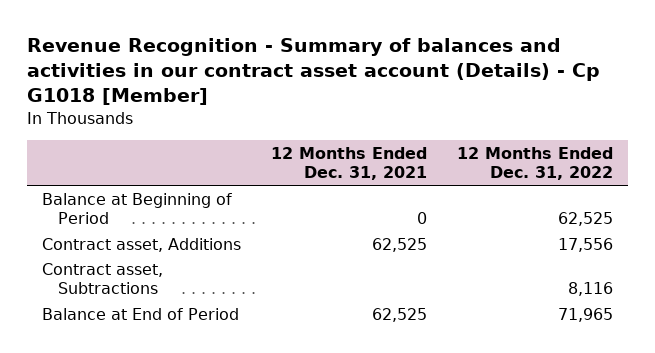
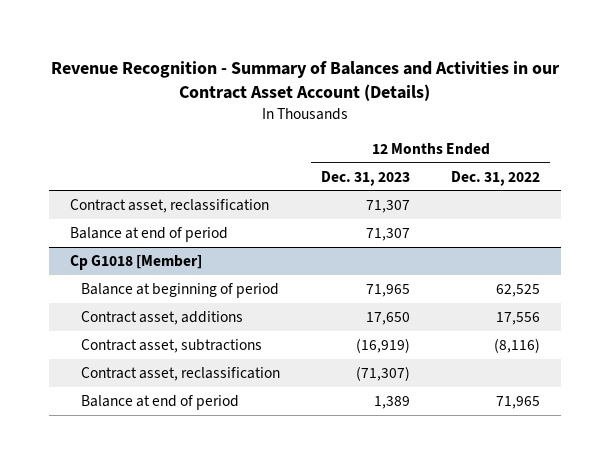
- Revenue Recognition - Summary of balances and activities in our contract asset account (Details) - Cp G1018 [Member]
+ Revenue Recognition - Summary of Balances and Activities in our Contract Asset Account (Details)
- | 12 Months Ended Dec. 31, 2021 | 12 Months Ended Dec. 31, 2022
+ | 12 Months Ended Dec. 31, 2023 | 12 Months Ended Dec. 31, 2022
- Balance at Beginning of Period | 0 | 62,525
- Contract asset, Additions | 62,525 | 17,556
- Contract asset, Subtractions | | 8,116
- Balance at End of Period | 62,525 | 71,965
+ Contract asset, reclassification | 71,307 |
+ Balance at end of period | 71,307 |
+ Cp G1018 [Member]
+ Balance at beginning of period | 71,965 | 62,525
+ Contract asset, additions | 17,650 | 17,556
+ Contract asset, subtractions | (16,919) | (8,116)
+ Contract asset, reclassification | (71,307) |
+ Balance at end of period | 1,389 | 71,965

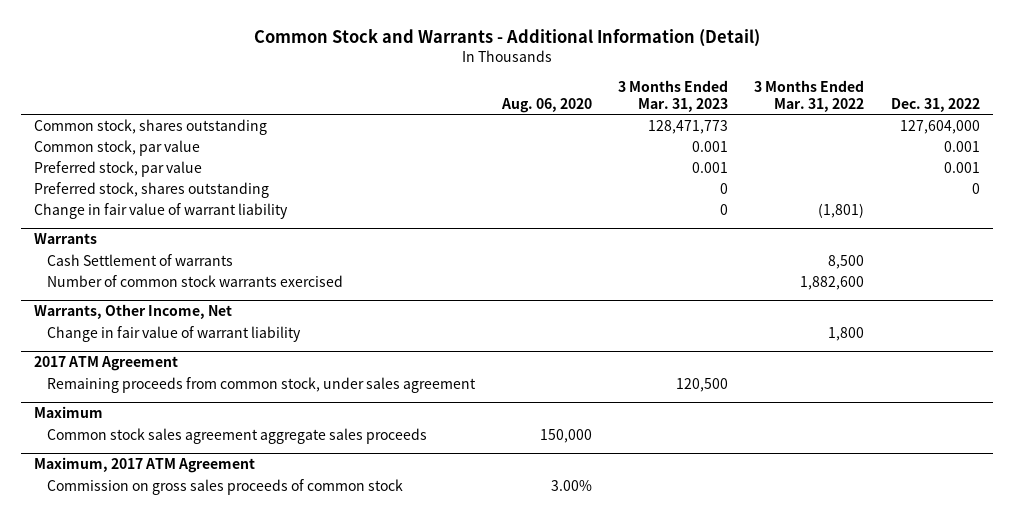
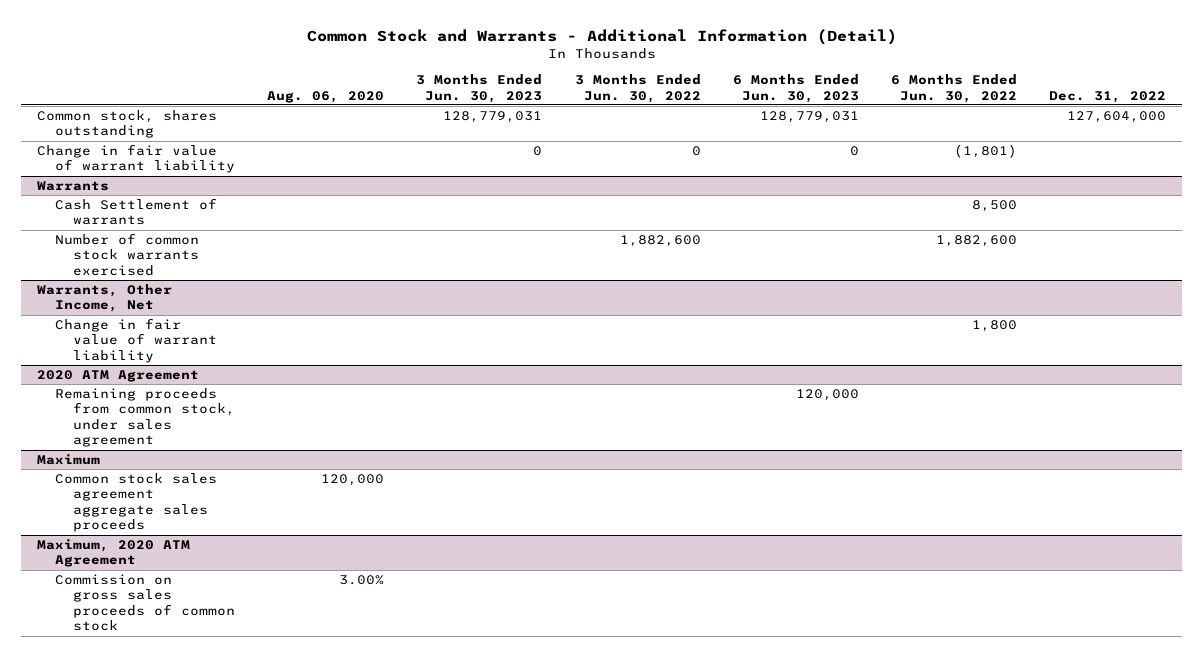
- | Aug. 06, 2020 | 3 Months Ended Mar. 31, 2023 | 3 Months Ended Mar. 31, 2022 | Dec. 31, 2022
+ | Aug. 06, 2020 | 3 Months Ended Jun. 30, 2023 | 3 Months Ended Jun. 30, 2022 | 6 Months Ended Jun. 30, 2023 | 6 Months Ended Jun. 30, 2022 | Dec. 31, 2022
- Common stock, par value | | 0.001 | | 0.001
- Preferred stock, par value | | 0.001 | | 0.001
- Preferred stock, shares outstanding | | 0 | | 0
- 2017 ATM Agreement
- Remaining proceeds from common stock, under sales agreement | | 120,500 | |
+ 2020 ATM Agreement
+ Remaining proceeds from common stock, under sales agreement | | | | 120,000 | |
@ Maximum
- Common stock sales agreement aggregate sales proceeds | 150,000 | | |
- Maximum, 2017 ATM Agreement
@ Maximum
+ Common stock sales agreement aggregate sales proceeds | 120,000 | | | | |
+ Maximum, 2020 ATM Agreement

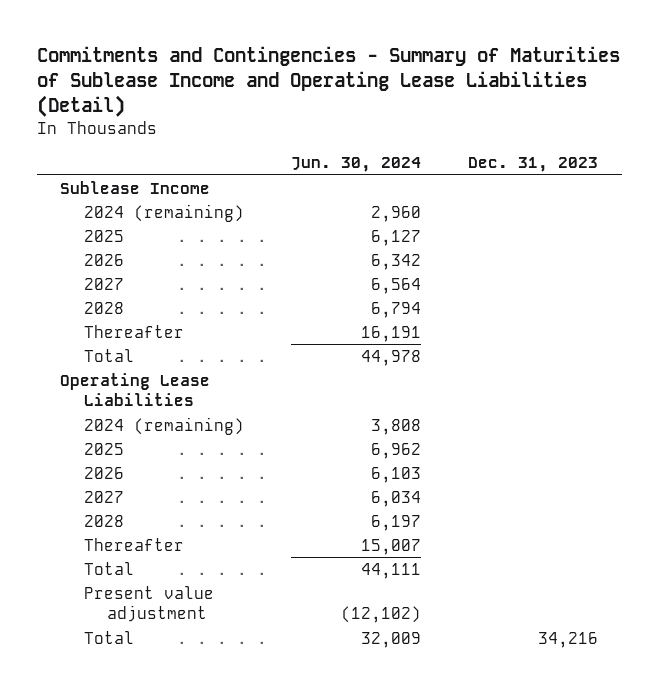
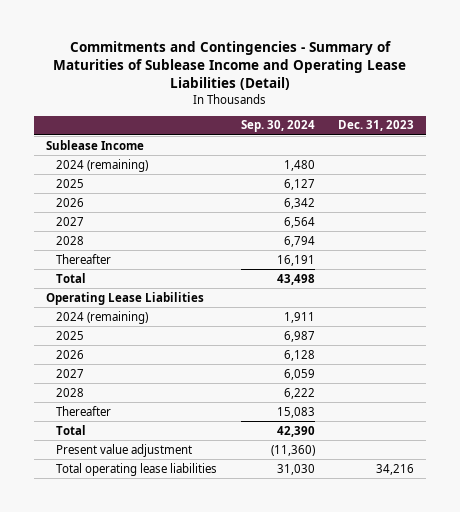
- | Jun. 30, 2024 | Dec. 31, 2023
+ | Sep. 30, 2024 | Dec. 31, 2023
- Total | 32,009 | 34,216
+ Total operating lease liabilities | 31,030 | 34,216

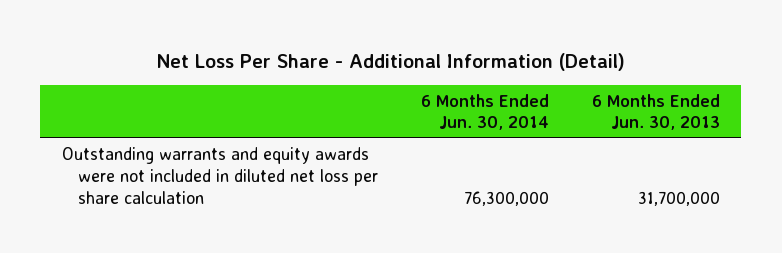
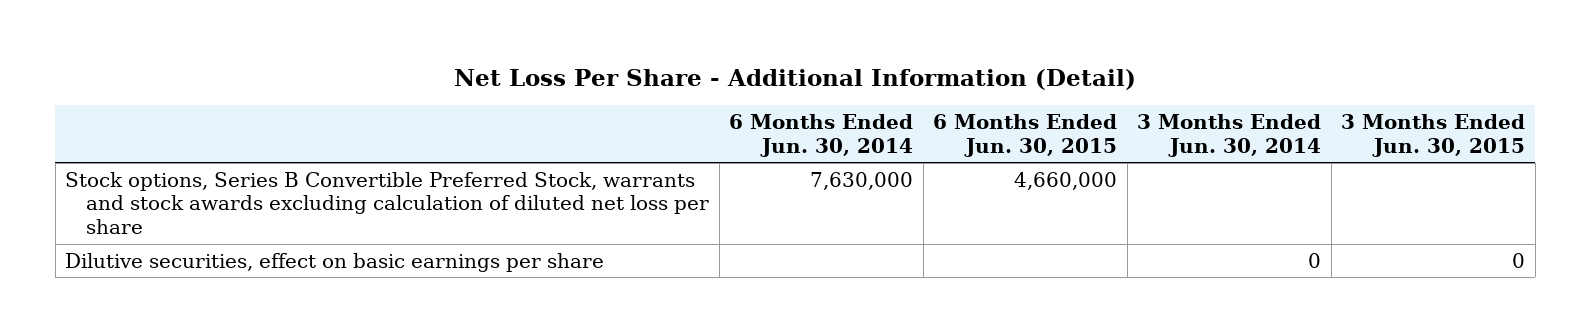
- | 6 Months Ended Jun. 30, 2014 | 6 Months Ended Jun. 30, 2013
+ | 6 Months Ended Jun. 30, 2014 | 6 Months Ended Jun. 30, 2015 | 3 Months Ended Jun. 30, 2014 | 3 Months Ended Jun. 30, 2015
- Outstanding warrants and equity awards were not included in diluted net loss per share calculation | 76,300,000 | 31,700,000
+ Stock options, Series B Convertible Preferred Stock, warrants and stock awards excluding calculation of diluted net loss per share | 7,630,000 | 4,660,000 | |
+ Dilutive securities, effect on basic earnings per share | | | 0 | 0

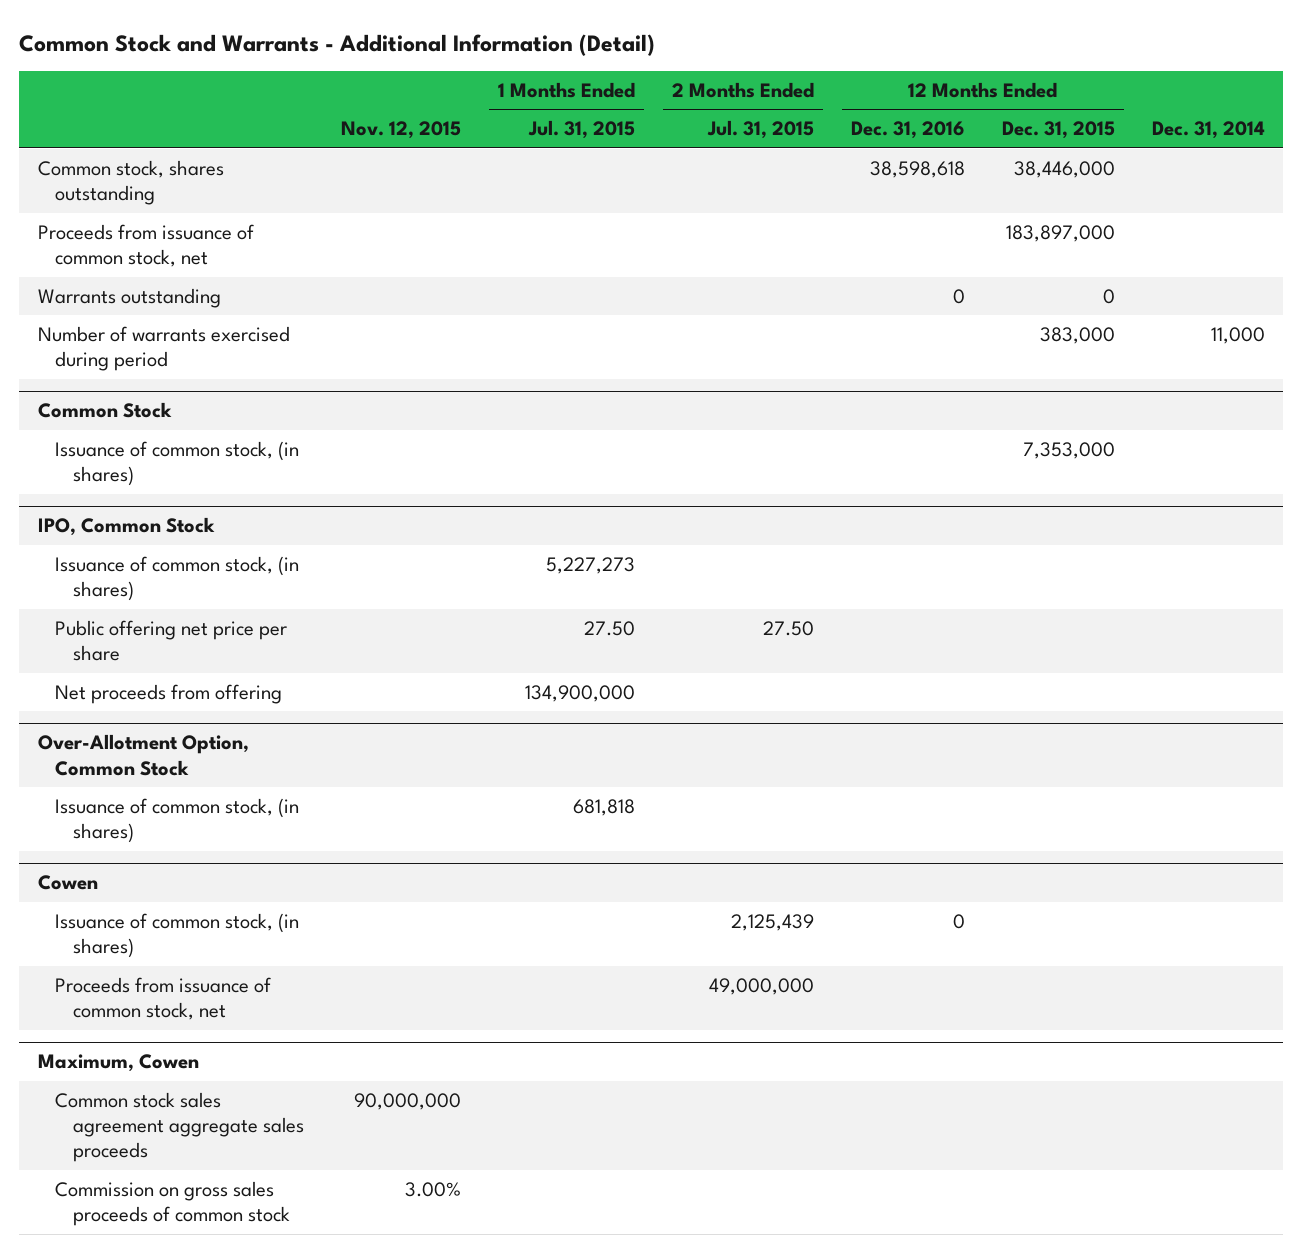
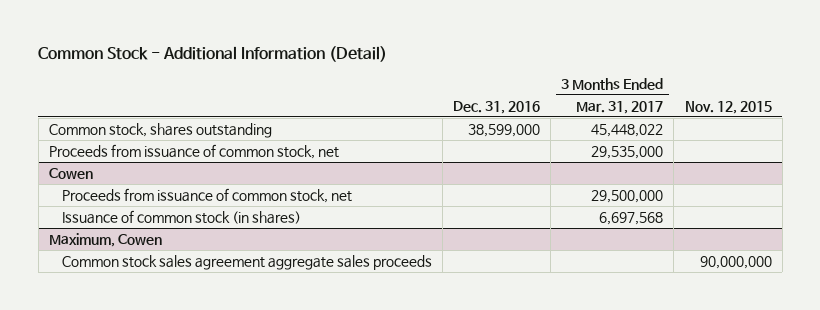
- Common Stock and Warrants - Additional Information (Detail)
+ Common Stock - Additional Information (Detail)
- | Nov. 12, 2015 | 1 Months Ended Jul. 31, 2015 | 2 Months Ended Jul. 31, 2015 | 12 Months Ended Dec. 31, 2016 | 12 Months Ended Dec. 31, 2015 | Dec. 31, 2014
+ | Dec. 31, 2016 | 3 Months Ended Mar. 31, 2017 | Nov. 12, 2015
- Warrants outstanding | | | | 0 | 0 |
- Number of warrants exercised during period | | | | | 383,000 | 11,000
- Common Stock
- Issuance of common stock, (in shares) | | | | | 7,353,000 |
- IPO, Common Stock
- Issuance of common stock, (in shares) | | 5,227,273 | | | |
- Public offering net price per share | | 27.50 | 27.50 | | |
- Net proceeds from offering | | 134,900,000 | | | |
- Over-Allotment Option, Common Stock
- Issuance of common stock, (in shares) | | 681,818 | | | |
@ Cowen
- Issuance of common stock, (in shares) | | | 2,125,439 | 0 | |
+ Issuance of common stock (in shares) | | 6,697,568 |
@ Maximum, Cowen
- Commission on gross sales proceeds of common stock | 3.00% | | | | |

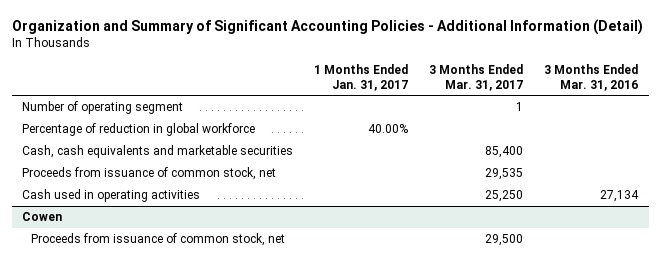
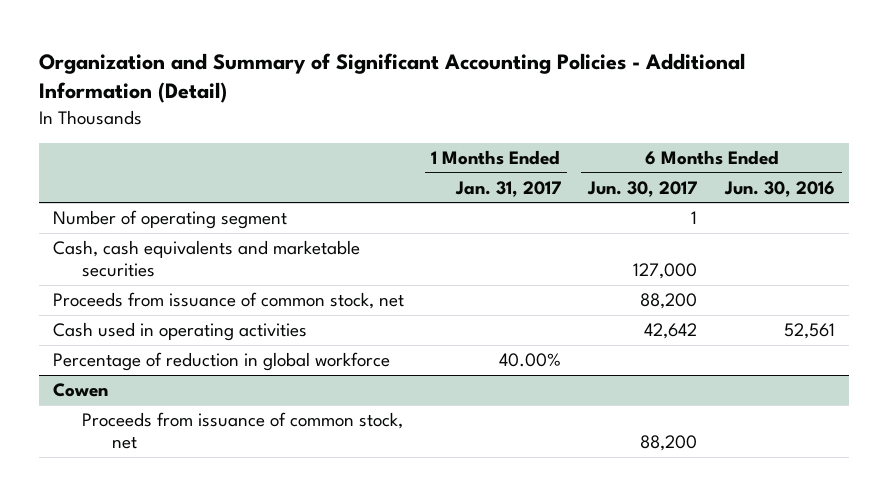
- | 1 Months Ended Jan. 31, 2017 | 3 Months Ended Mar. 31, 2017 | 3 Months Ended Mar. 31, 2016
+ | 1 Months Ended Jan. 31, 2017 | 6 Months Ended Jun. 30, 2017 | 6 Months Ended Jun. 30, 2016
moved down: Percentage of reduction in global workforce | 40.00% | |

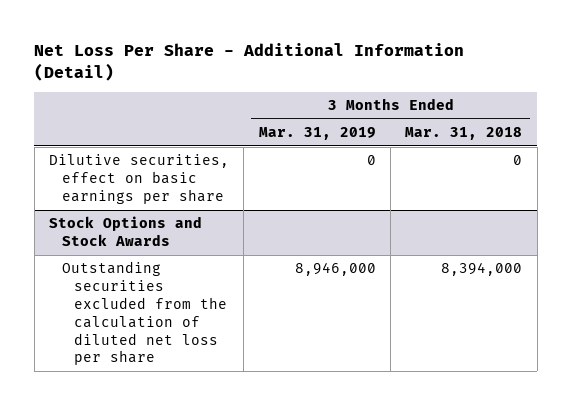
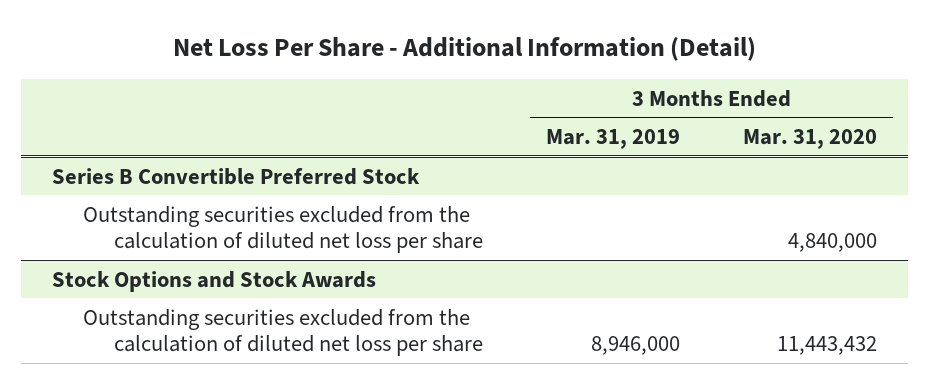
- | 3 Months Ended Mar. 31, 2019 | 3 Months Ended Mar. 31, 2018
+ | 3 Months Ended Mar. 31, 2019 | 3 Months Ended Mar. 31, 2020
- Dilutive securities, effect on basic earnings per share | 0 | 0
+ Series B Convertible Preferred Stock
+ Outstanding securities excluded from the calculation of diluted net loss per share | | 4,840,000

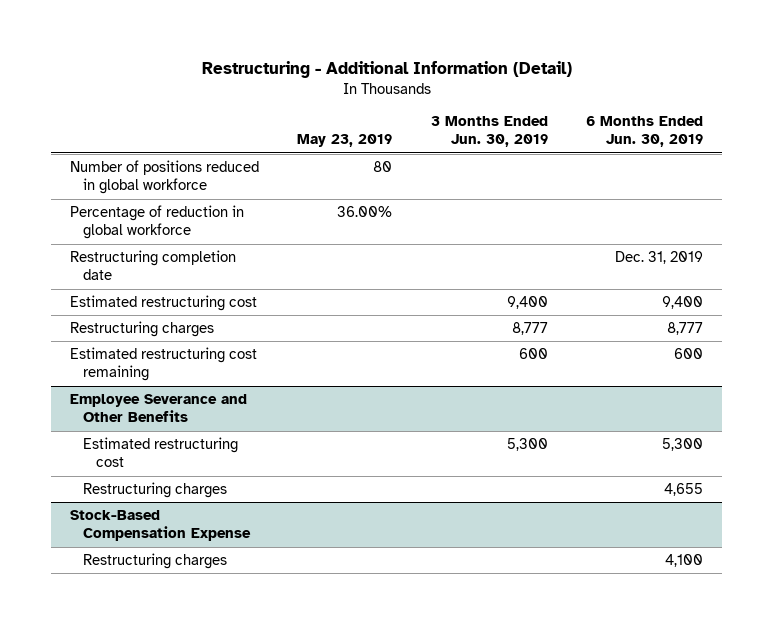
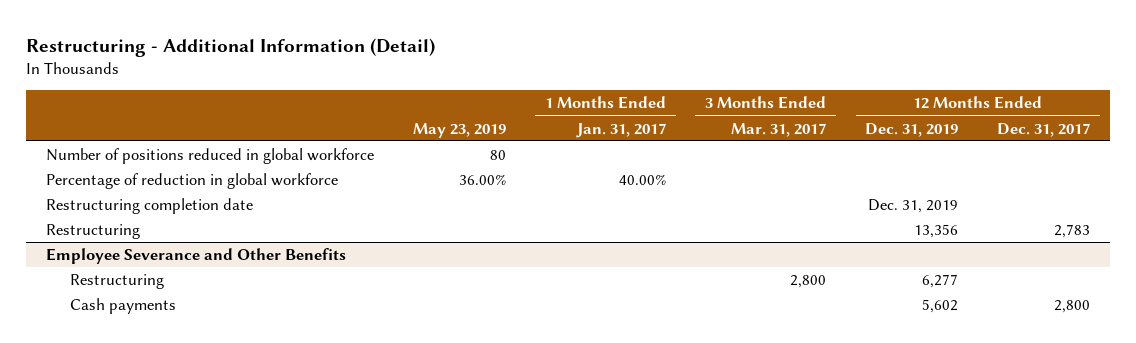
- | May 23, 2019 | 3 Months Ended Jun. 30, 2019 | 6 Months Ended Jun. 30, 2019
+ | May 23, 2019 | 1 Months Ended Jan. 31, 2017 | 3 Months Ended Mar. 31, 2017 | 12 Months Ended Dec. 31, 2019 | 12 Months Ended Dec. 31, 2017
- Estimated restructuring cost | | 9,400 | 9,400
- Restructuring charges | | 8,777 | 8,777
- Estimated restructuring cost remaining | | 600 | 600
+ Restructuring | | | | 13,356 | 2,783
@ Employee Severance and Other Benefits
- Estimated restructuring cost | | 5,300 | 5,300
- Restructuring charges | | | 4,655
- Stock-Based Compensation Expense
- Restructuring charges | | | 4,100
@ Employee Severance and Other Benefits
+ Restructuring | | | 2,800 | 6,277 |
+ Cash payments | | | | 5,602 | 2,800

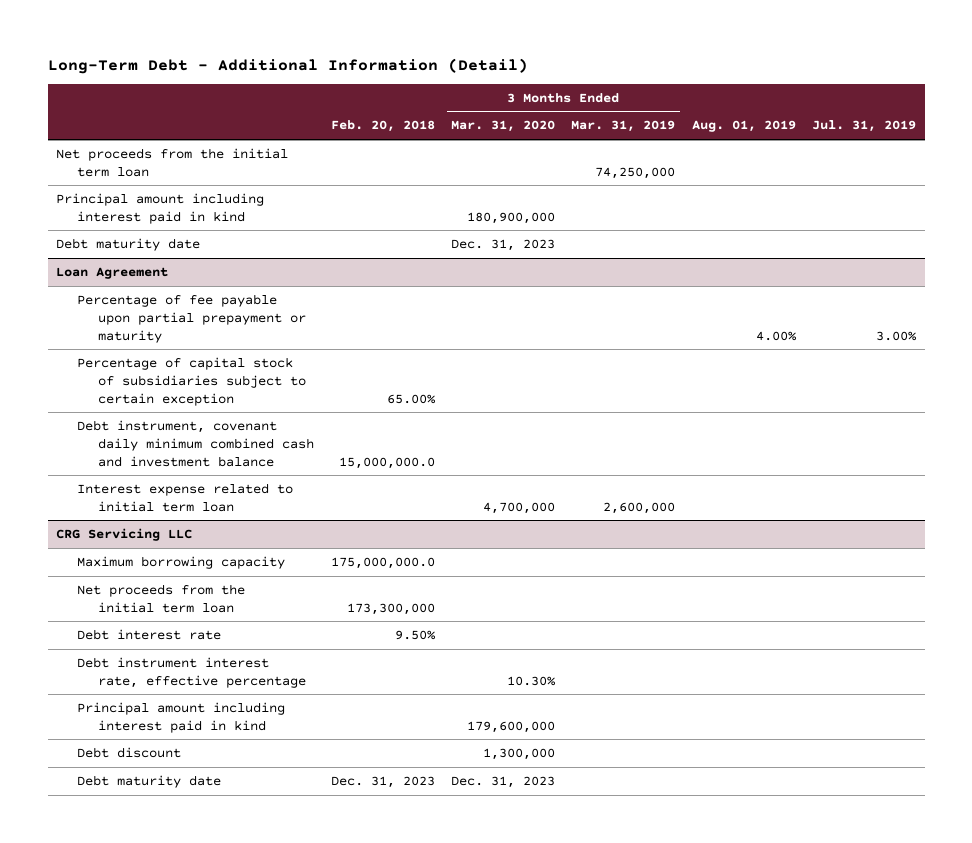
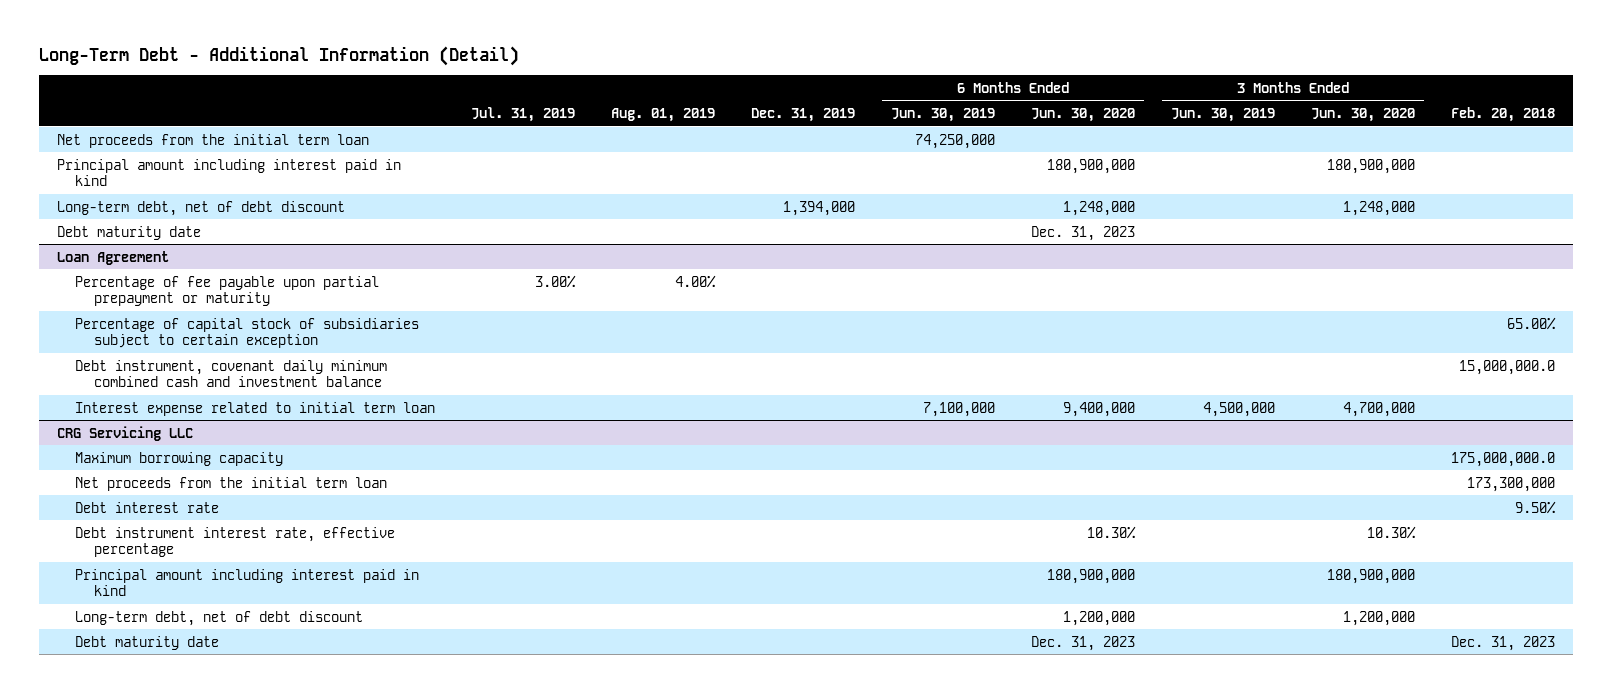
- | Feb. 20, 2018 | 3 Months Ended Mar. 31, 2020 | 3 Months Ended Mar. 31, 2019 | Aug. 01, 2019 | Jul. 31, 2019
+ | Jul. 31, 2019 | Aug. 01, 2019 | Dec. 31, 2019 | 6 Months Ended Jun. 30, 2019 | 6 Months Ended Jun. 30, 2020 | 3 Months Ended Jun. 30, 2019 | 3 Months Ended Jun. 30, 2020 | Feb. 20, 2018
+ Long-term debt, net of debt discount | | | 1,394,000 | | 1,248,000 | | 1,248,000 |
@ CRG Servicing LLC
- Debt discount | | 1,300,000 | | |
+ Long-term debt, net of debt discount | | | | | 1,200,000 | | 1,200,000 |

